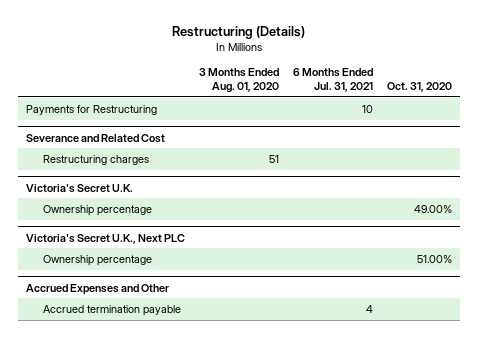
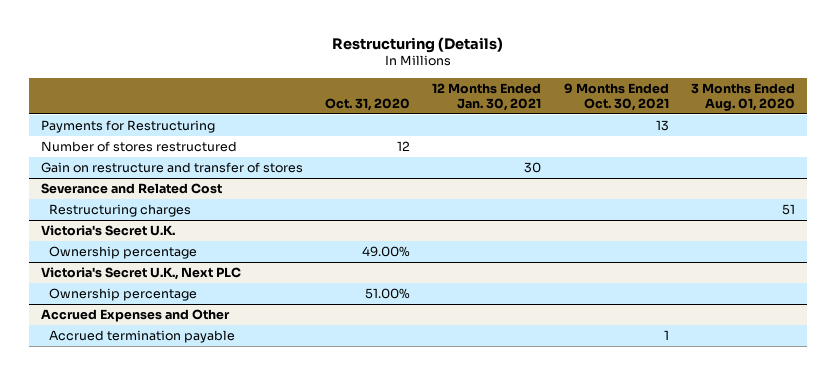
- | 3 Months Ended Aug. 01, 2020 | 6 Months Ended Jul. 31, 2021 | Oct. 31, 2020
+ | Oct. 31, 2020 | 12 Months Ended Jan. 30, 2021 | 9 Months Ended Oct. 30, 2021 | 3 Months Ended Aug. 01, 2020
+ Number of stores restructured | 12 | | |
+ Gain on restructure and transfer of stores | | 30 | |

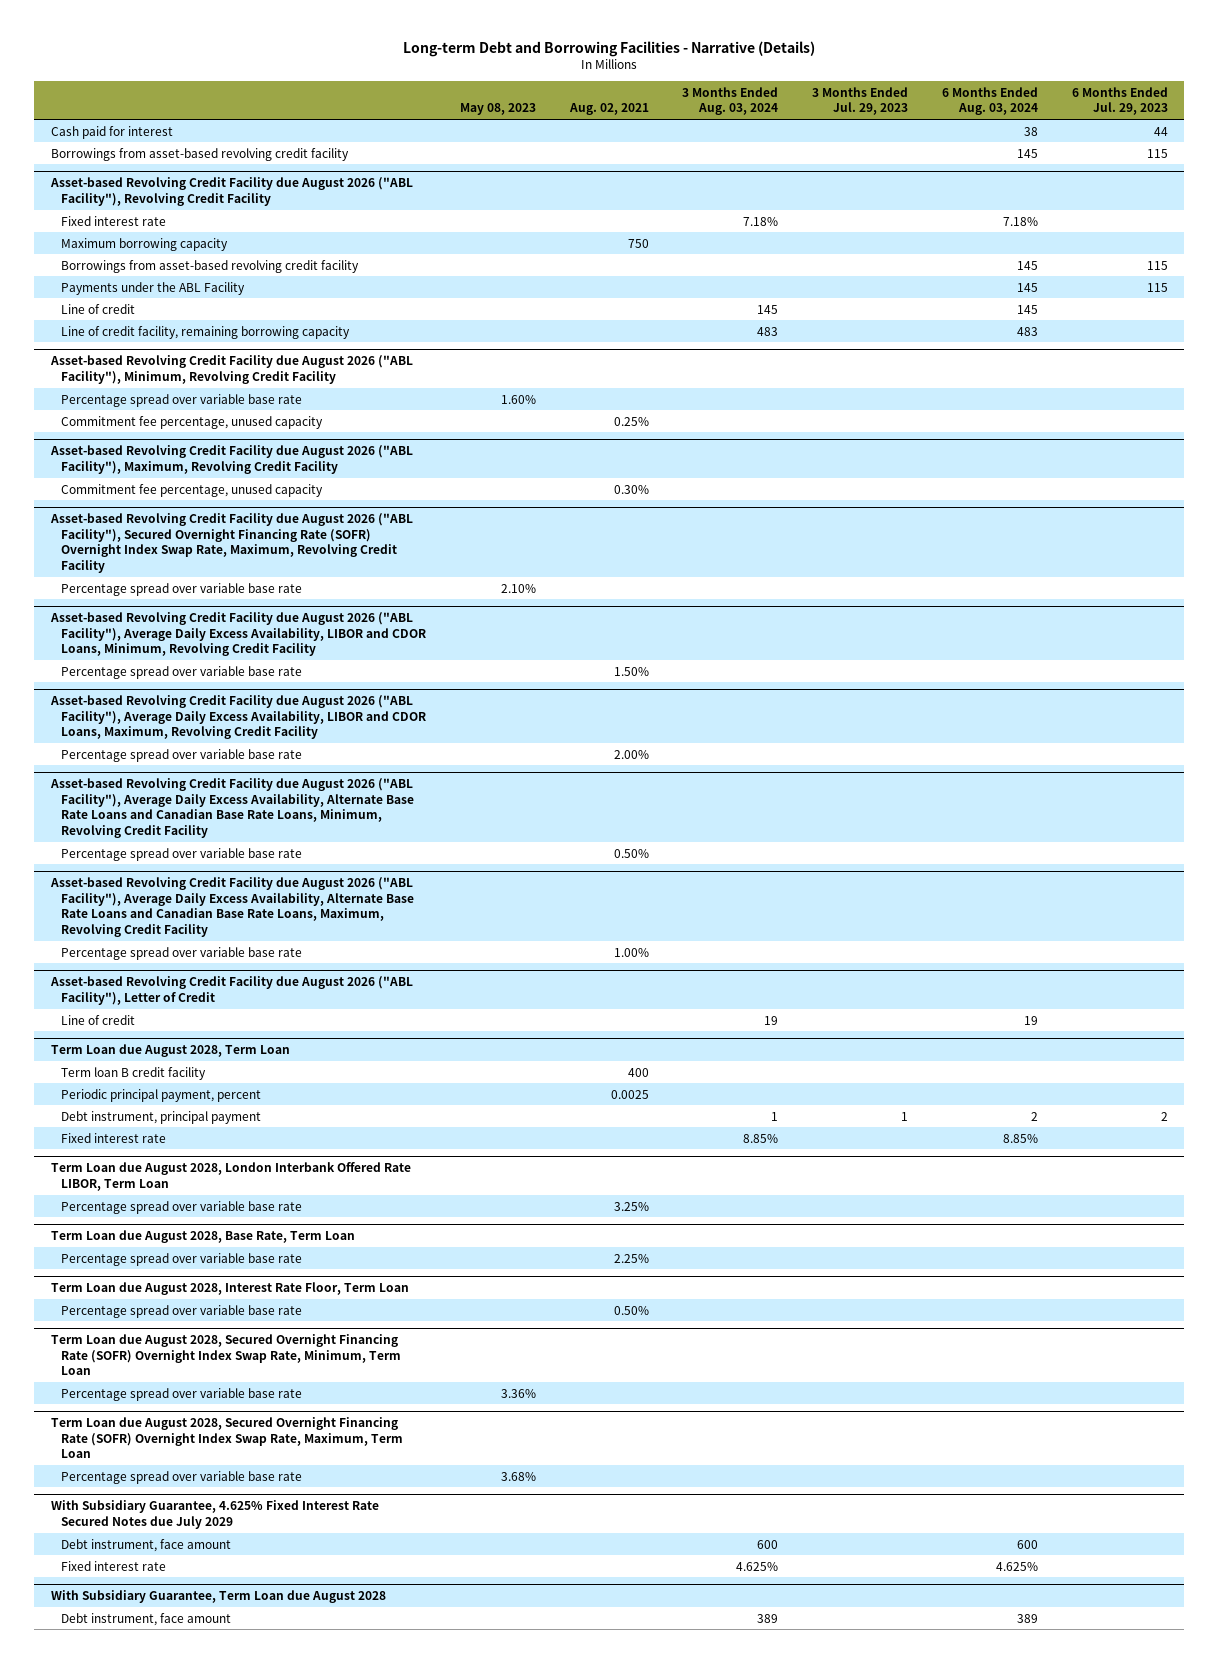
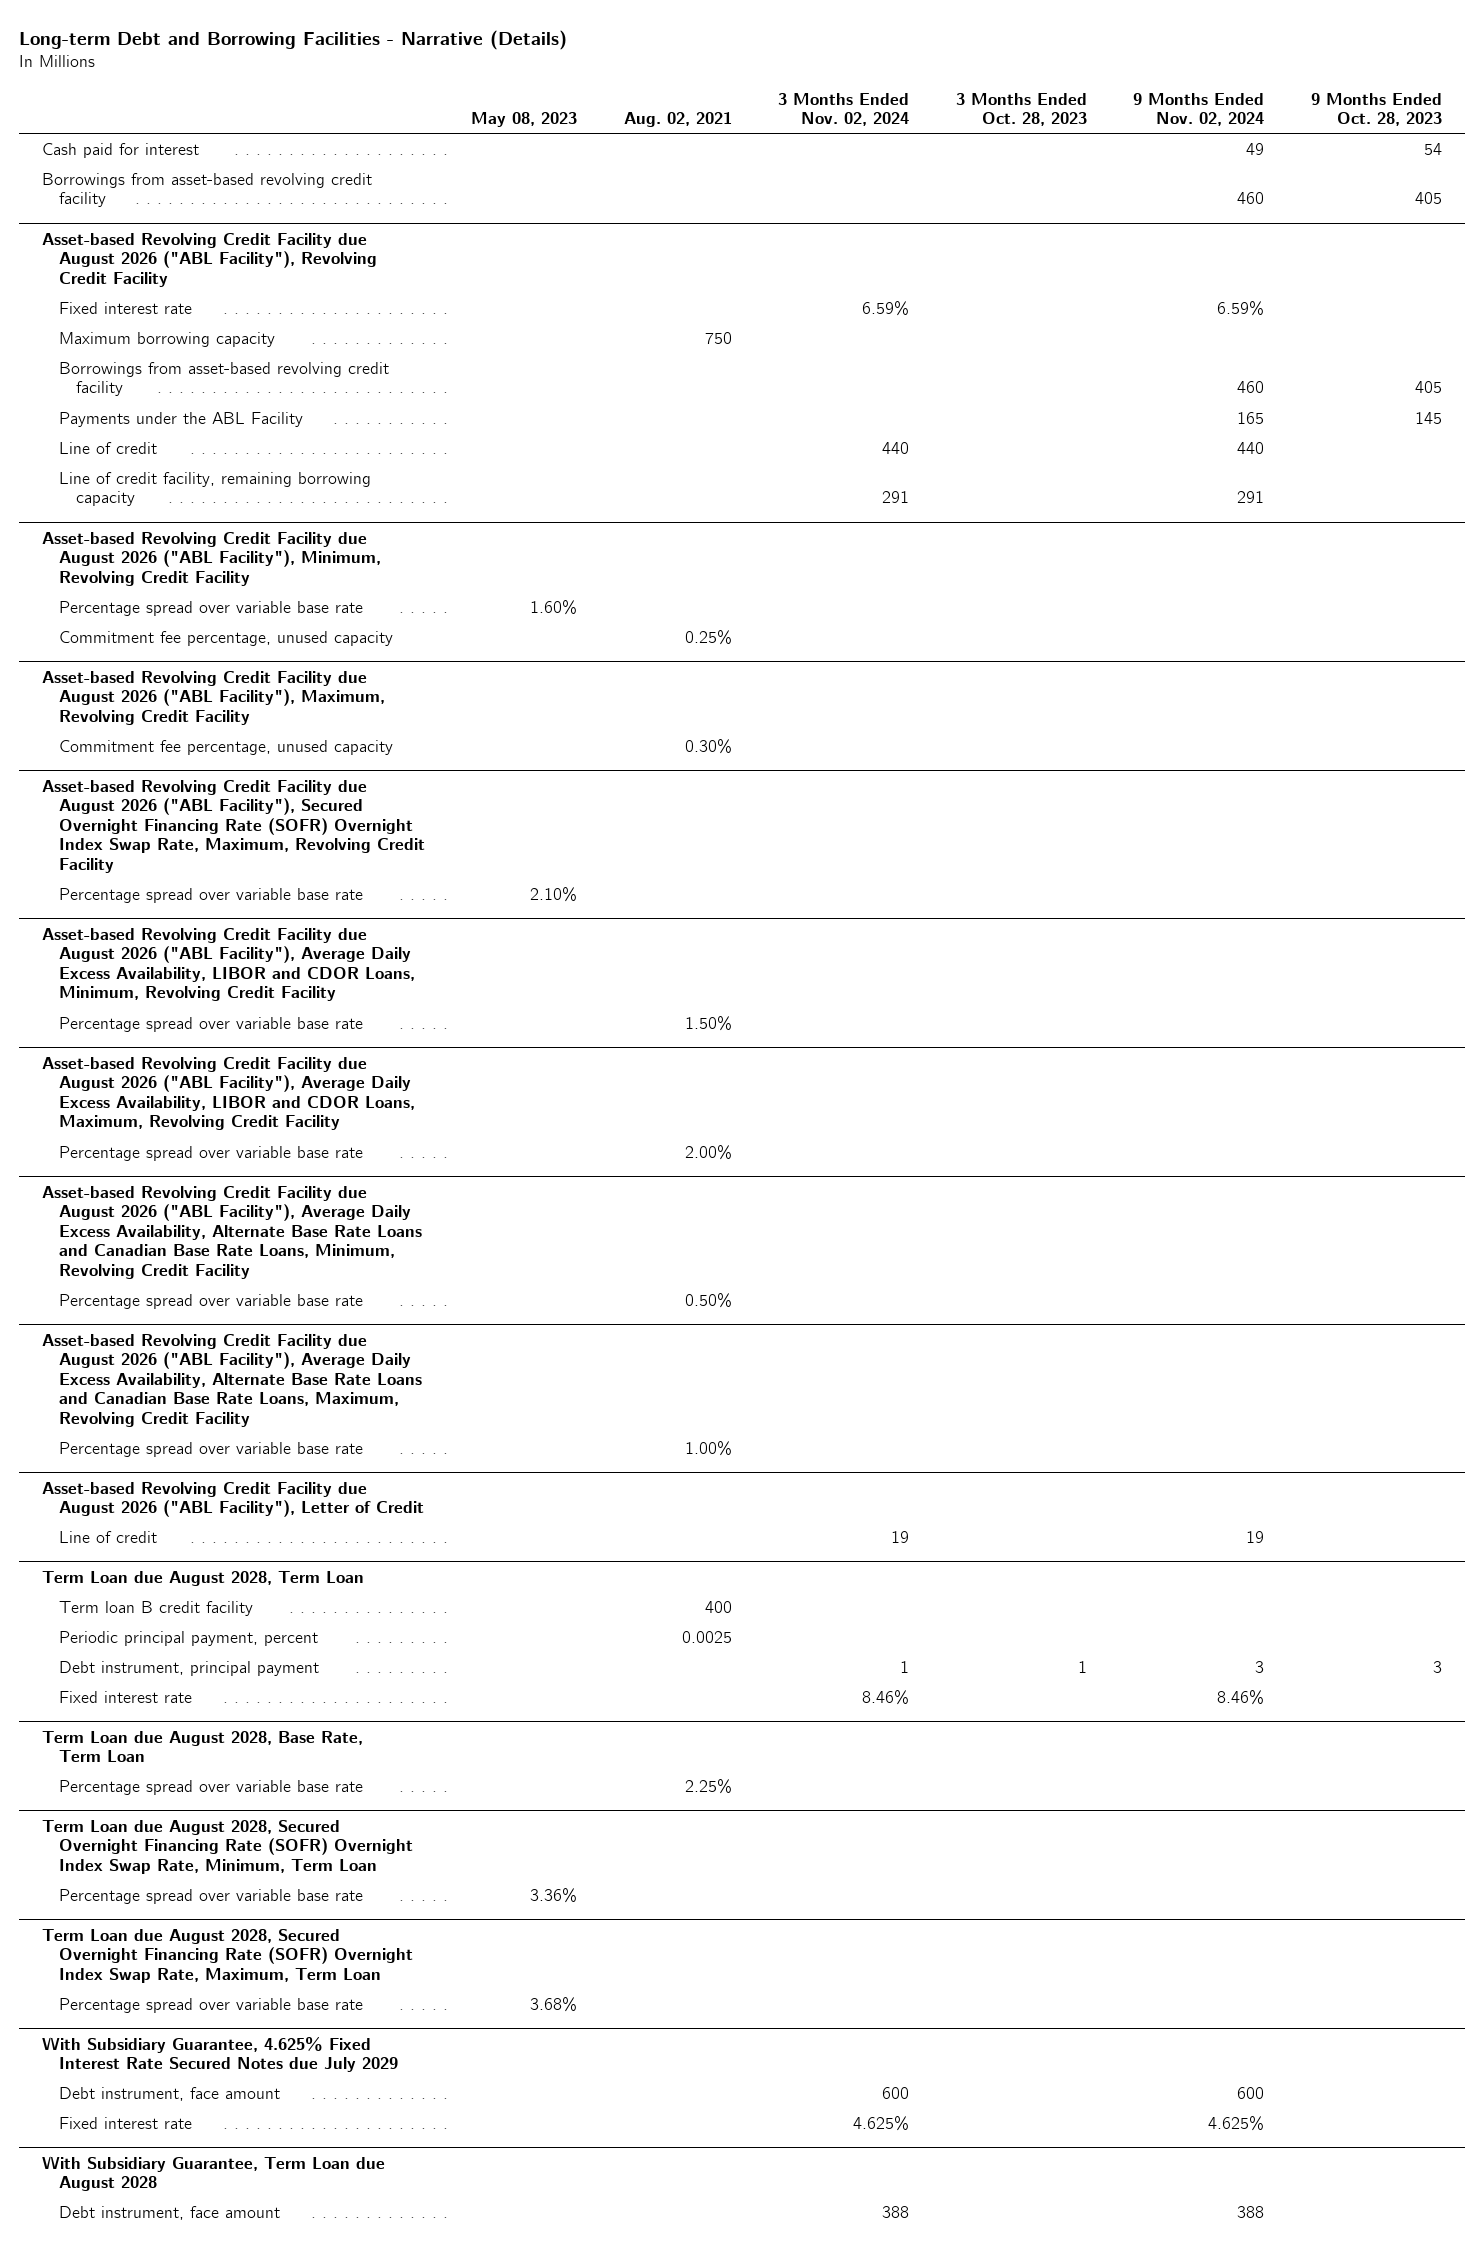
- | May 08, 2023 | Aug. 02, 2021 | 3 Months Ended Aug. 03, 2024 | 3 Months Ended Jul. 29, 2023 | 6 Months Ended Aug. 03, 2024 | 6 Months Ended Jul. 29, 2023
+ | May 08, 2023 | Aug. 02, 2021 | 3 Months Ended Nov. 02, 2024 | 3 Months Ended Oct. 28, 2023 | 9 Months Ended Nov. 02, 2024 | 9 Months Ended Oct. 28, 2023
- Term Loan due August 2028, London Interbank Offered Rate LIBOR, Term Loan
- Percentage spread over variable base rate | | 3.25% | | | |
- Term Loan due August 2028, Interest Rate Floor, Term Loan
- Percentage spread over variable base rate | | 0.50% | | | |

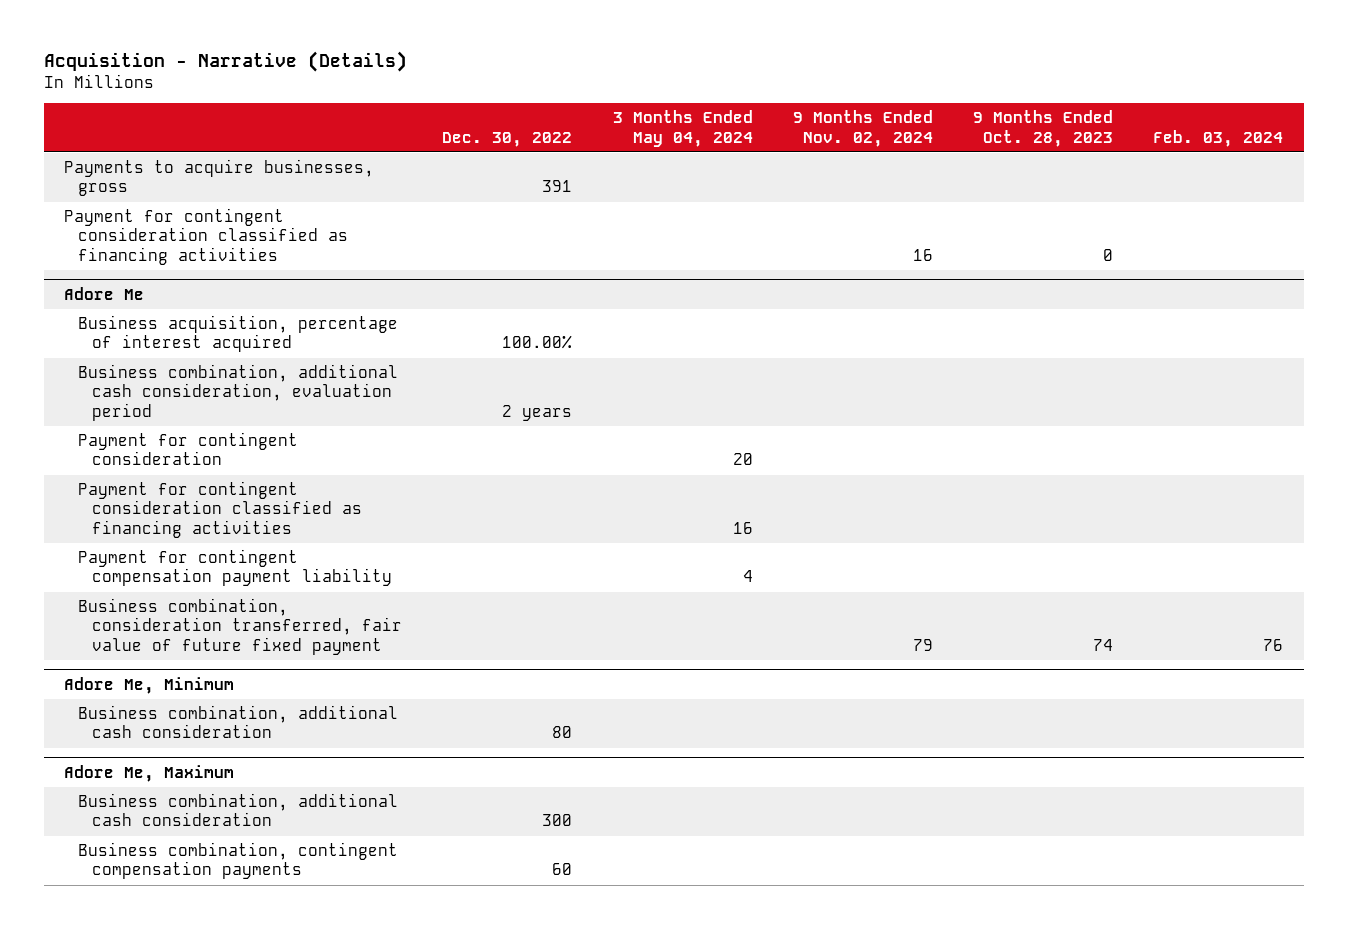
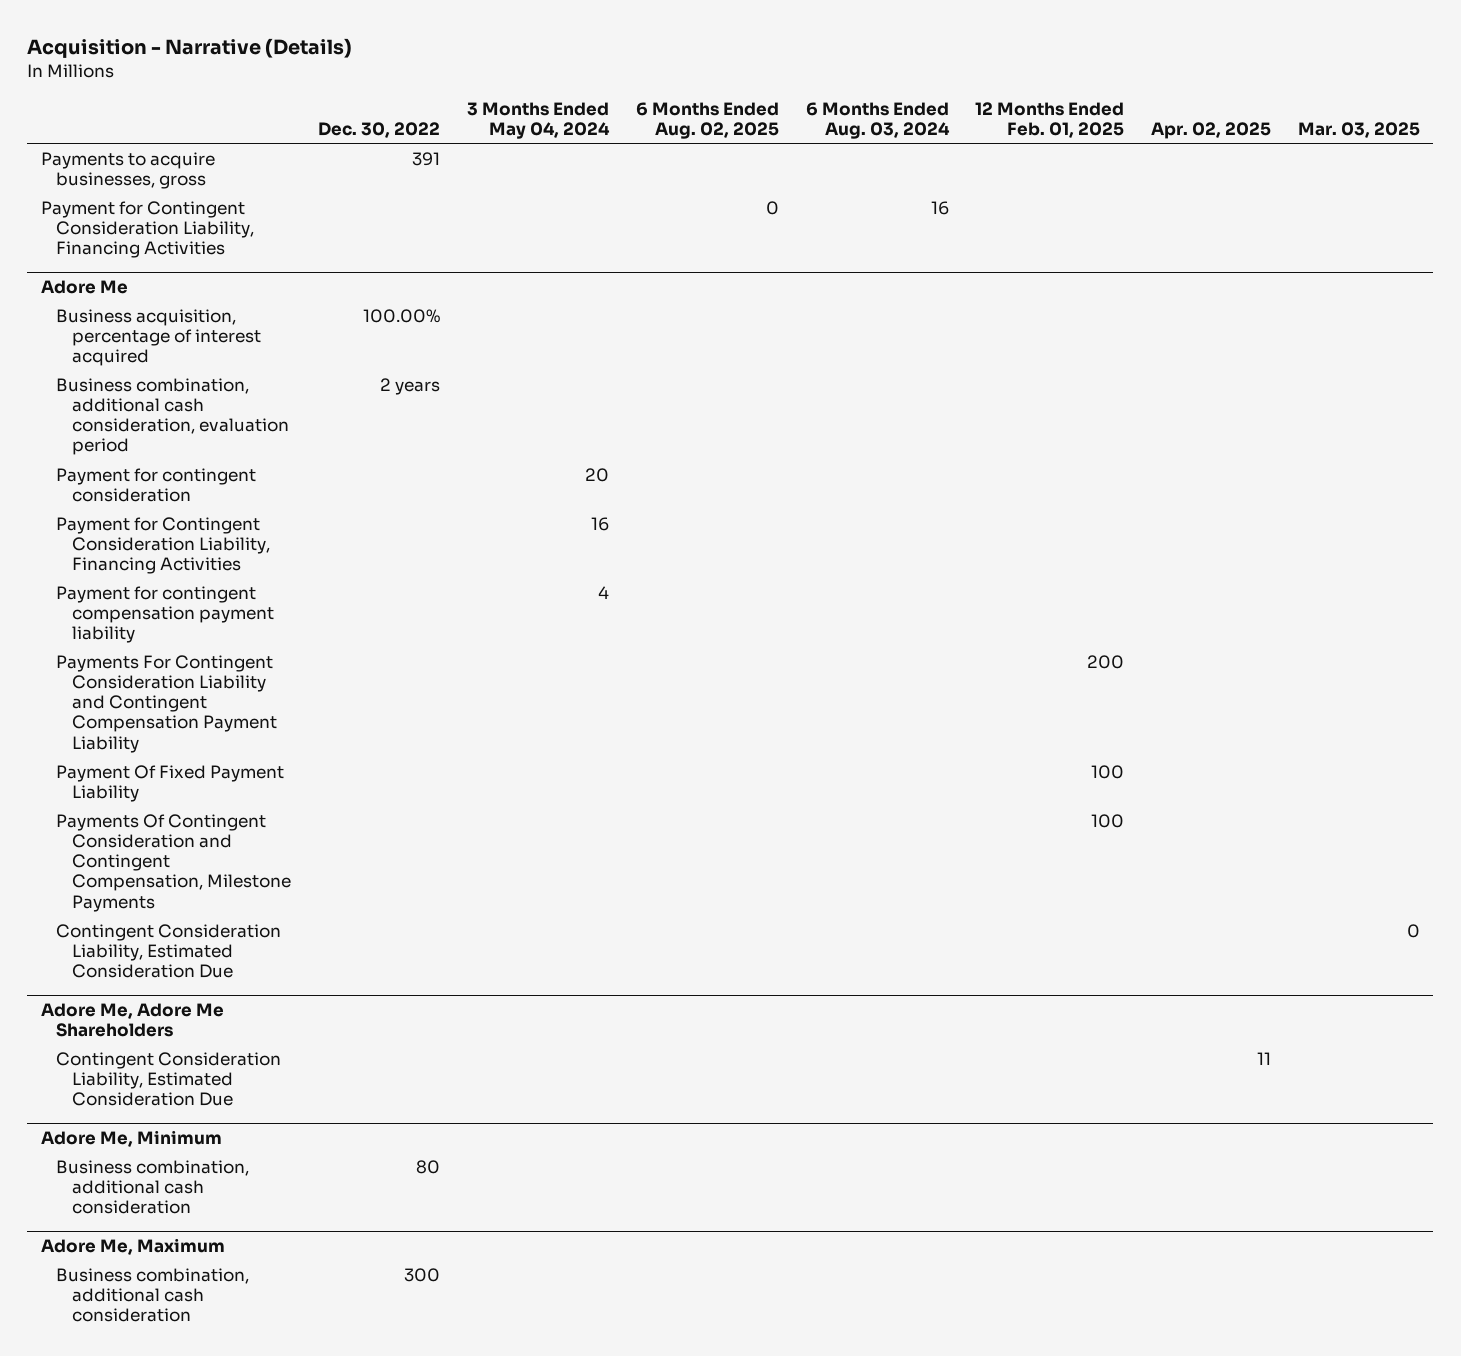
- | Dec. 30, 2022 | 3 Months Ended May 04, 2024 | 9 Months Ended Nov. 02, 2024 | 9 Months Ended Oct. 28, 2023 | Feb. 03, 2024
+ | Dec. 30, 2022 | 3 Months Ended May 04, 2024 | 6 Months Ended Aug. 02, 2025 | 6 Months Ended Aug. 03, 2024 | 12 Months Ended Feb. 01, 2025 | Apr. 02, 2025 | Mar. 03, 2025
- Payment for contingent consideration classified as financing activities | | | 16 | 0 |
+ Payment for Contingent Consideration Liability, Financing Activities | | | 0 | 16 | | |
@ Adore Me
- Payment for contingent consideration classified as financing activities | | 16 | | |
+ Payment for Contingent Consideration Liability, Financing Activities | | 16 | | | | |
- Business combination, consideration transferred, fair value of future fixed payment | | | 79 | 74 | 76
+ Payments For Contingent Consideration Liability and Contingent Compensation Payment Liability | | | | | 200 | |
+ Payment Of Fixed Payment Liability | | | | | 100 | |
+ Payments Of Contingent Consideration and Contingent Compensation, Milestone Payments | | | | | 100 | |
+ Contingent Consideration Liability, Estimated Consideration Due | | | | | | | 0
+ Adore Me, Adore Me Shareholders
+ Contingent Consideration Liability, Estimated Consideration Due | | | | | | 11 |
@ Adore Me, Maximum
- Business combination, contingent compensation payments | 60 | | | |

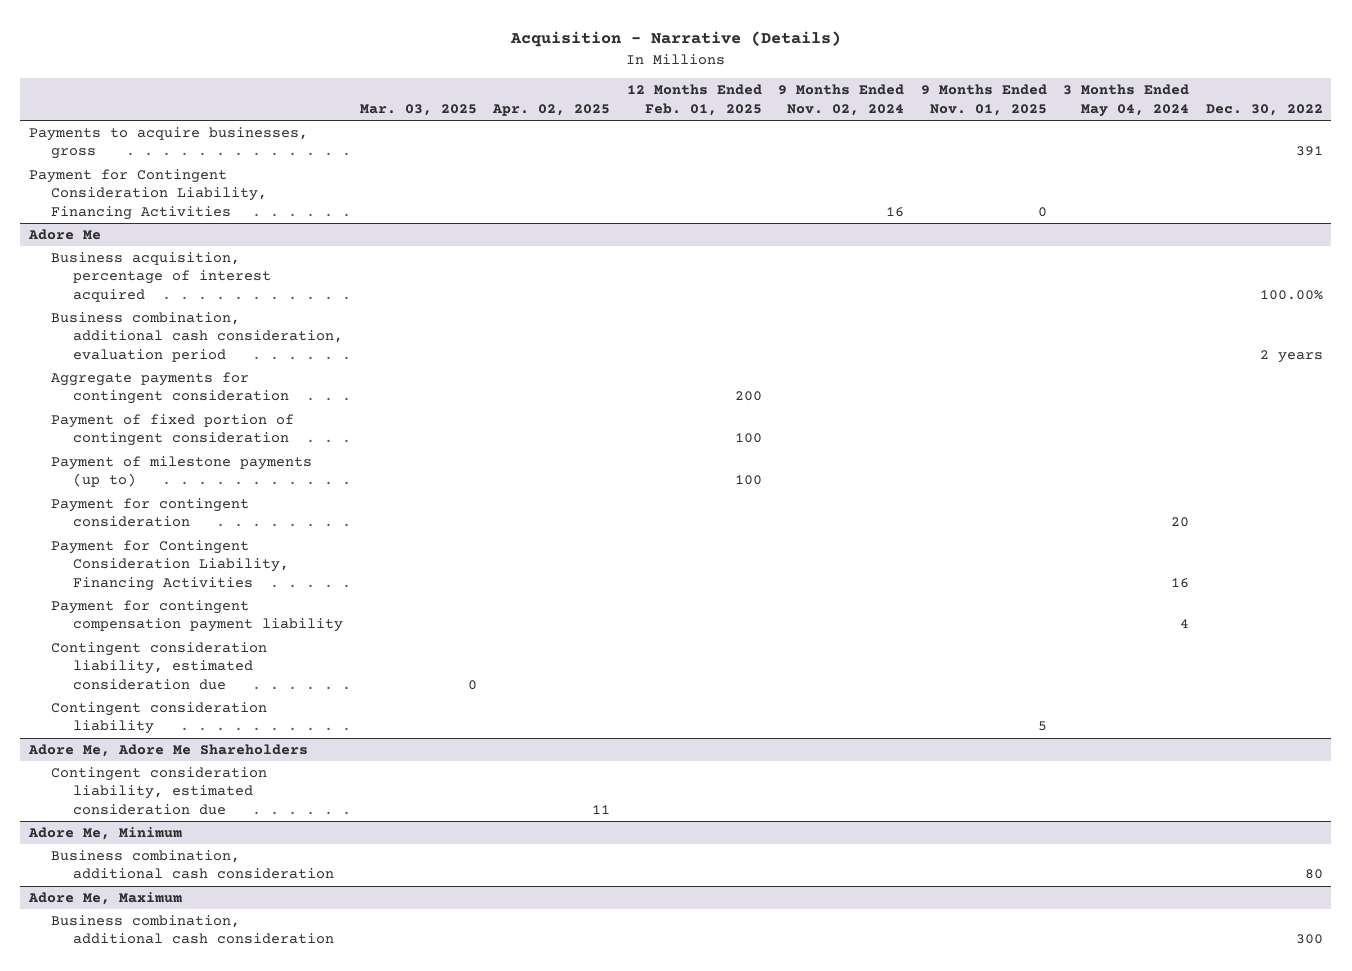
- | Dec. 30, 2022 | 3 Months Ended May 04, 2024 | 6 Months Ended Aug. 02, 2025 | 6 Months Ended Aug. 03, 2024 | 12 Months Ended Feb. 01, 2025 | Apr. 02, 2025 | Mar. 03, 2025
+ | Mar. 03, 2025 | Apr. 02, 2025 | 12 Months Ended Feb. 01, 2025 | 9 Months Ended Nov. 02, 2024 | 9 Months Ended Nov. 01, 2025 | 3 Months Ended May 04, 2024 | Dec. 30, 2022
@ Adore Me
+ Aggregate payments for contingent consideration | | | 200 | | | |
+ Payment of fixed portion of contingent consideration | | | 100 | | | |
+ Payment of milestone payments (up to) | | | 100 | | | |
- Payments For Contingent Consideration Liability and Contingent Compensation Payment Liability | | | | | 200 | |
- Payment Of Fixed Payment Liability | | | | | 100 | |
- Payments Of Contingent Consideration and Contingent Compensation, Milestone Payments | | | | | 100 | |
- Contingent Consideration Liability, Estimated Consideration Due | | | | | | | 0
+ Contingent consideration liability, estimated consideration due | 0 | | | | | |
+ Contingent consideration liability | | | | | 5 | |
@ Adore Me, Adore Me Shareholders
- Contingent Consideration Liability, Estimated Consideration Due | | | | | | 11 |
+ Contingent consideration liability, estimated consideration due | | 11 | | | | |

